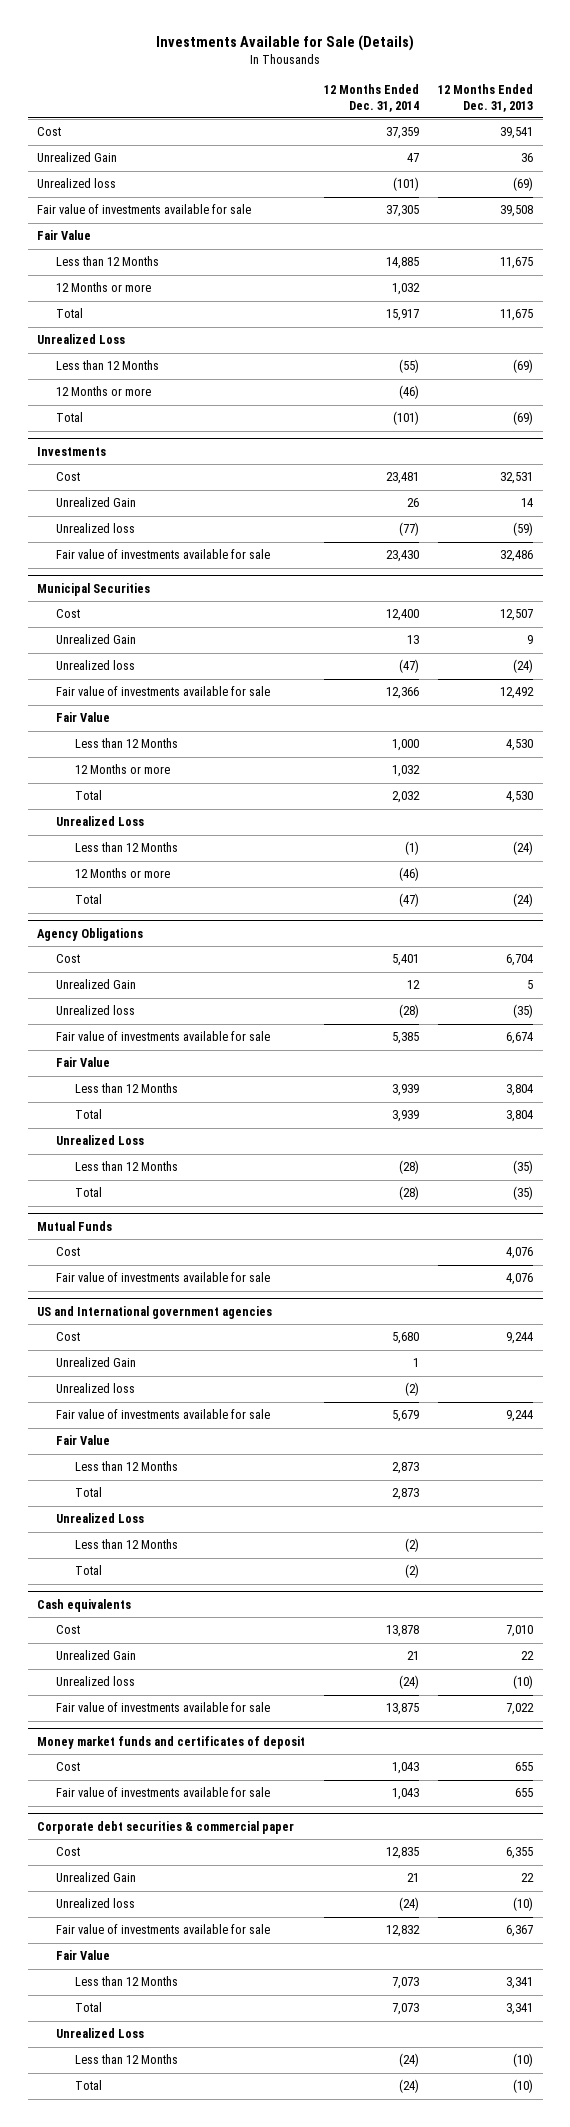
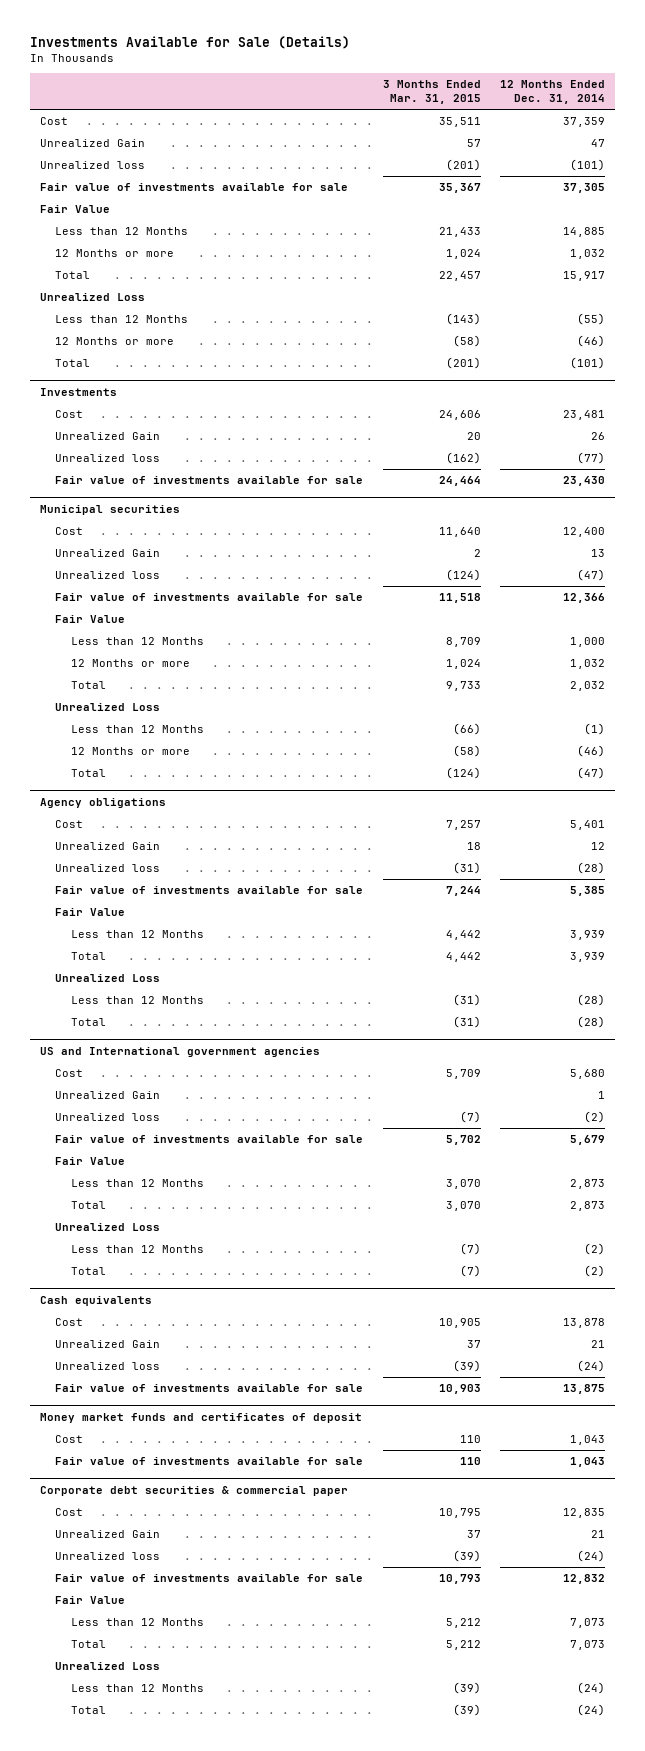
- | 12 Months Ended Dec. 31, 2014 | 12 Months Ended Dec. 31, 2013
+ | 3 Months Ended Mar. 31, 2015 | 12 Months Ended Dec. 31, 2014
- Municipal Securities
+ Municipal securities
- Agency Obligations
+ Agency obligations
- Mutual Funds
- Cost | | 4,076
- Fair value of investments available for sale | | 4,076

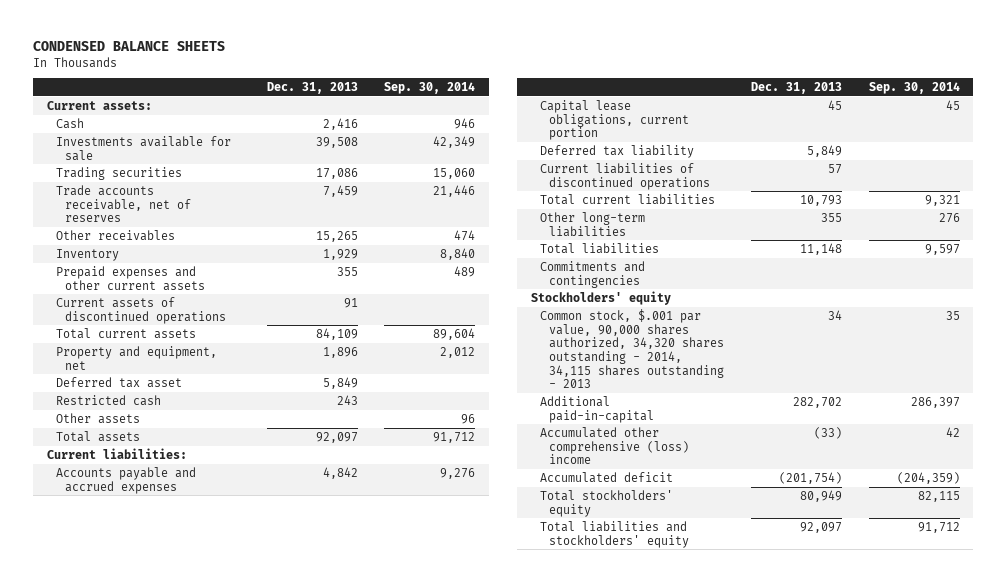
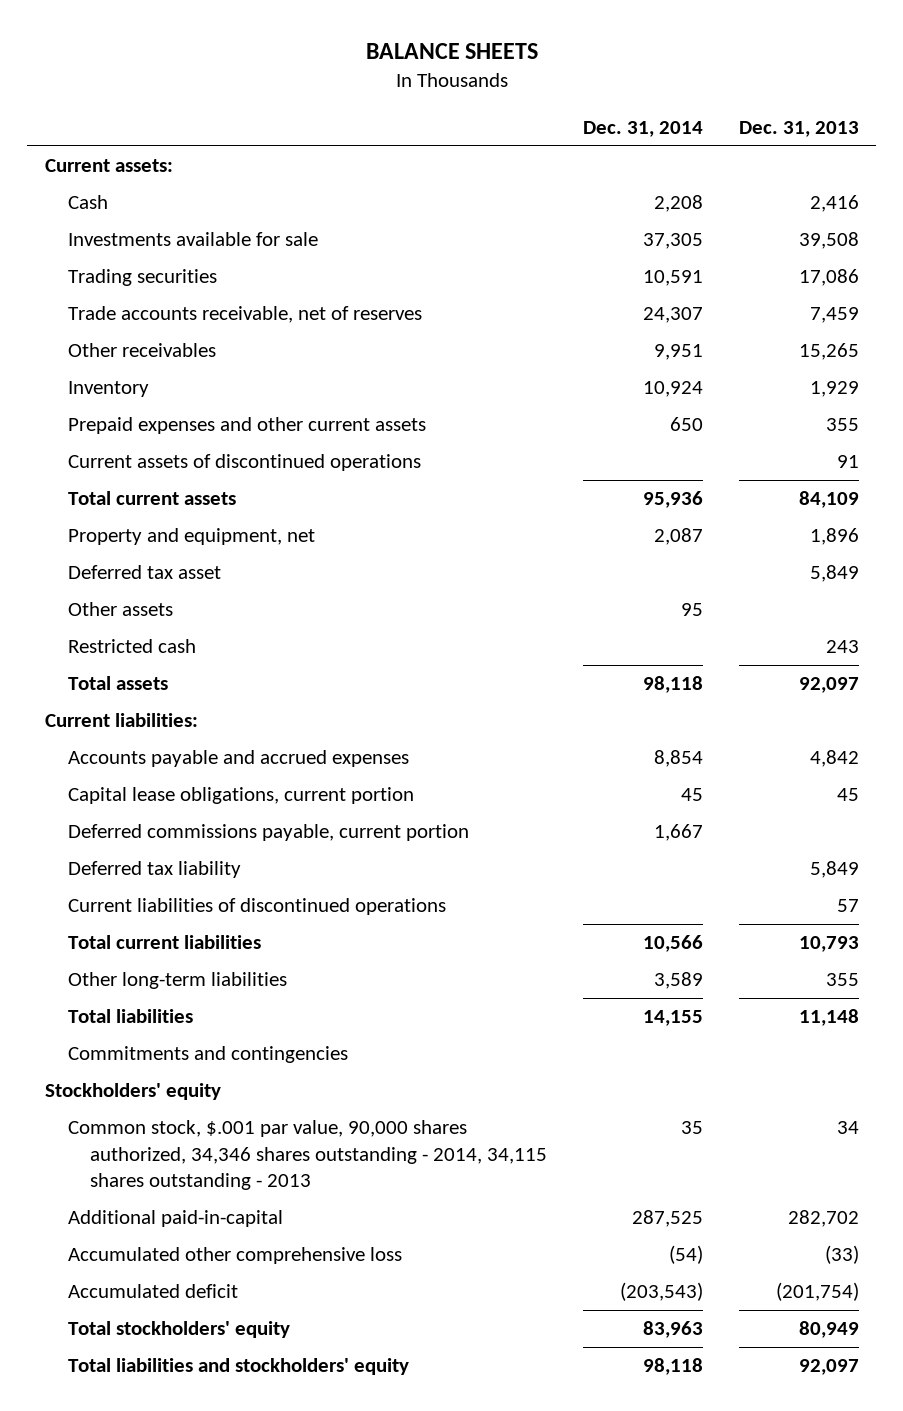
- CONDENSED BALANCE SHEETS
+ BALANCE SHEETS
- | Dec. 31, 2013 | Sep. 30, 2014
+ | Dec. 31, 2014 | Dec. 31, 2013
moved down: Restricted cash | | 243
+ Deferred commissions payable, current portion | 1,667 |
- Common stock, $.001 par value, 90,000 shares authorized, 34,320 shares outstanding - 2014, 34,115 shares outstanding - 2013 | 34 | 35
+ Common stock, $.001 par value, 90,000 shares authorized, 34,346 shares outstanding - 2014, 34,115 shares outstanding - 2013 | 35 | 34
- Accumulated other comprehensive (loss) income | (33) | 42
+ Accumulated other comprehensive loss | (54) | (33)

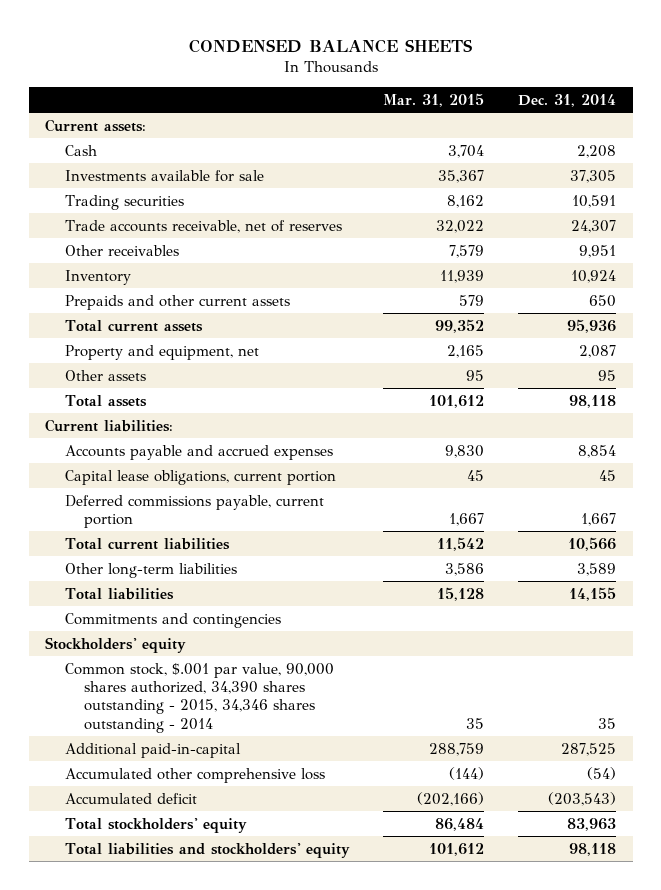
- BALANCE SHEETS
+ CONDENSED BALANCE SHEETS
- | Dec. 31, 2014 | Dec. 31, 2013
+ | Mar. 31, 2015 | Dec. 31, 2014
- Prepaid expenses and other current assets | 650 | 355
- Current assets of discontinued operations | | 91
+ Prepaids and other current assets | 579 | 650
- Deferred tax asset | | 5,849
- Restricted cash | | 243
- Deferred tax liability | | 5,849
- Current liabilities of discontinued operations | | 57
- Common stock, $.001 par value, 90,000 shares authorized, 34,346 shares outstanding - 2014, 34,115 shares outstanding - 2013 | 35 | 34
+ Common stock, $.001 par value, 90,000 shares authorized, 34,390 shares outstanding - 2015, 34,346 shares outstanding - 2014 | 35 | 35

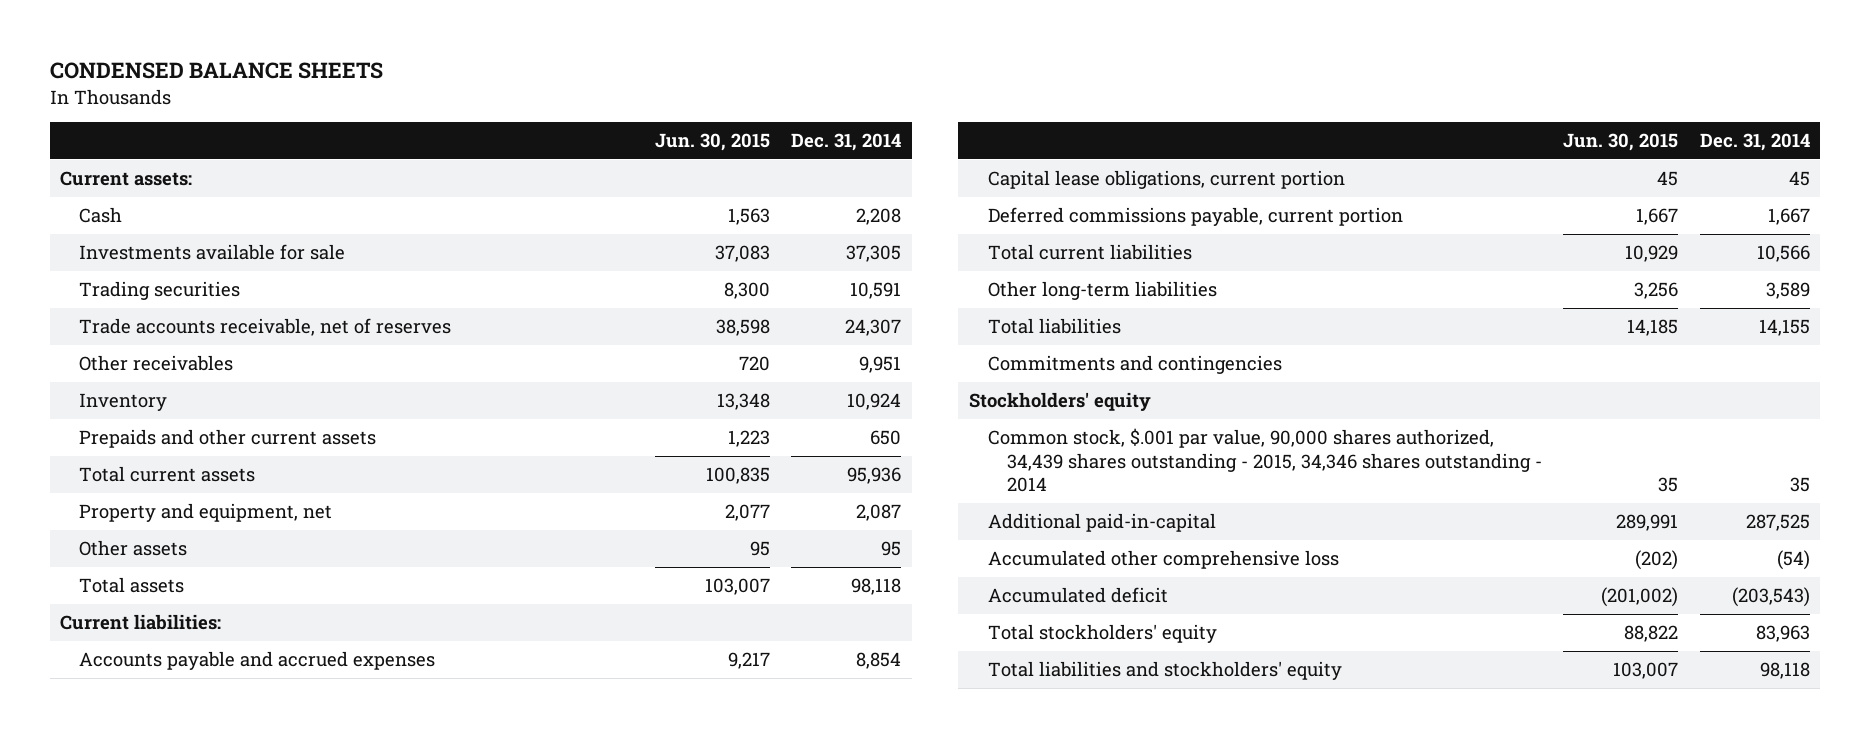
- | Mar. 31, 2015 | Dec. 31, 2014
+ | Jun. 30, 2015 | Dec. 31, 2014
- Common stock, $.001 par value, 90,000 shares authorized, 34,390 shares outstanding - 2015, 34,346 shares outstanding - 2014 | 35 | 35
+ Common stock, $.001 par value, 90,000 shares authorized, 34,439 shares outstanding - 2015, 34,346 shares outstanding - 2014 | 35 | 35

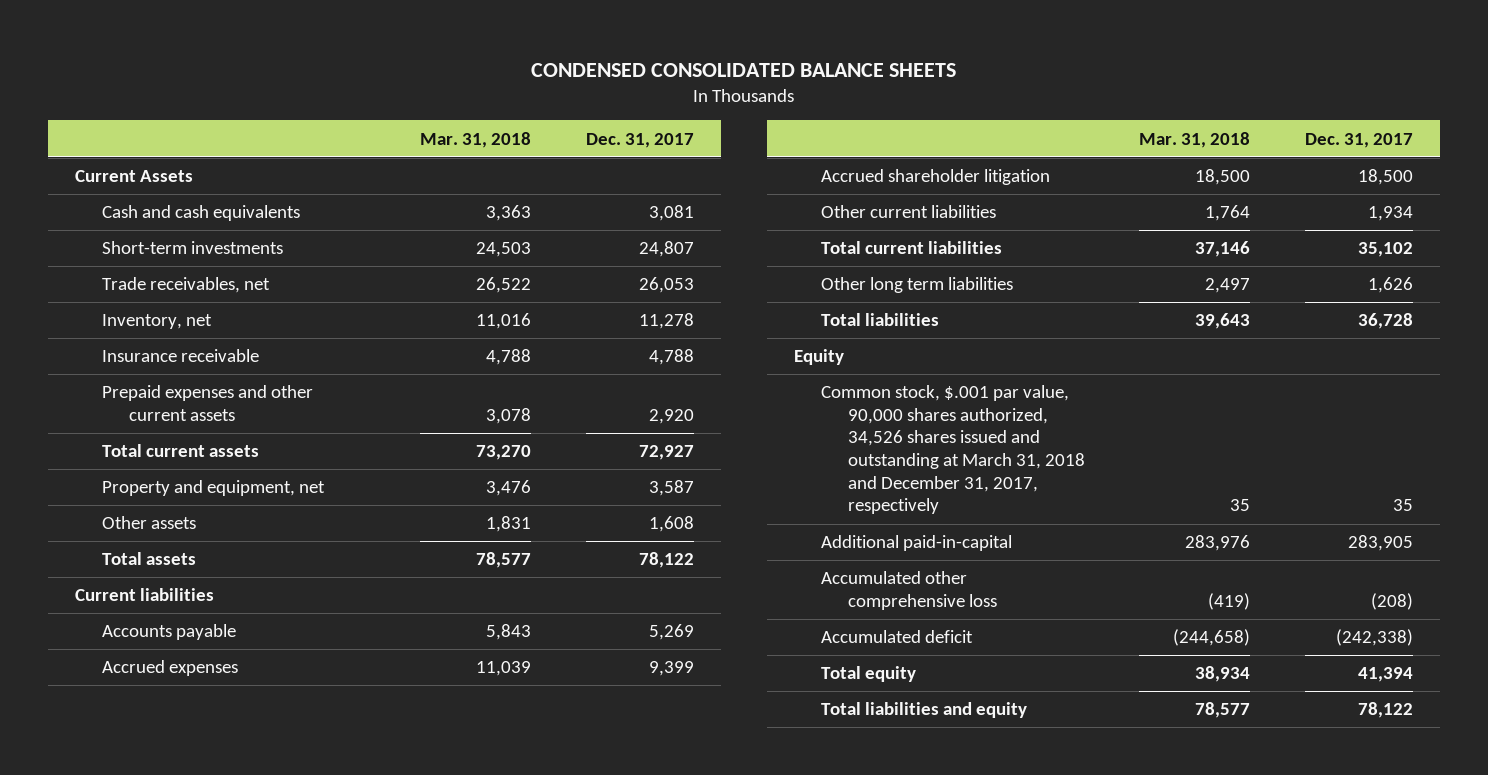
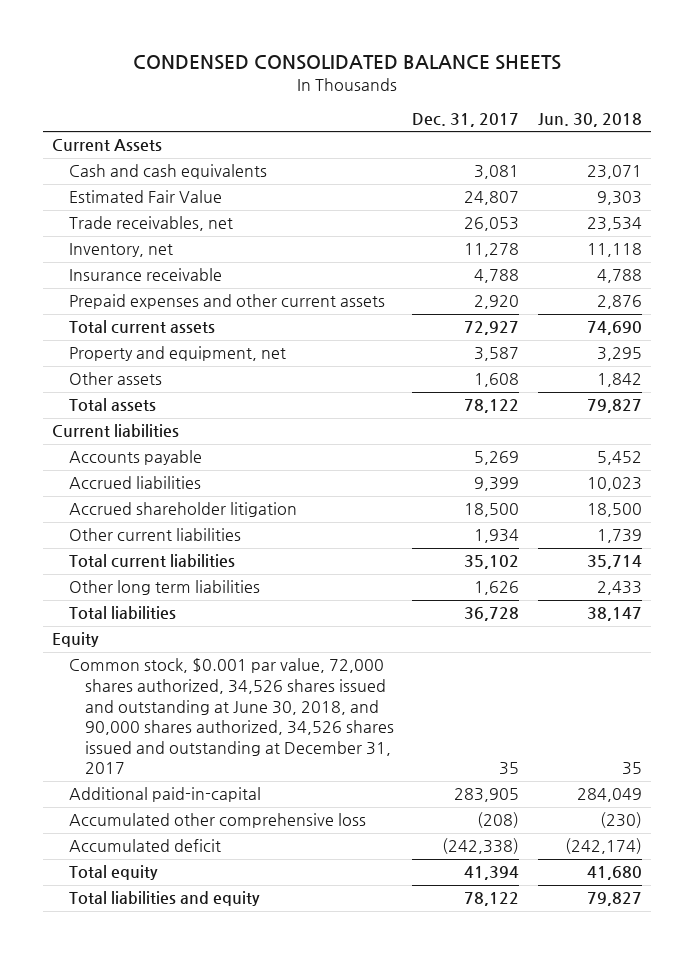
- | Mar. 31, 2018 | Dec. 31, 2017
+ | Dec. 31, 2017 | Jun. 30, 2018
- Short-term investments | 24,503 | 24,807
+ Estimated Fair Value | 24,807 | 9,303
- Accrued expenses | 11,039 | 9,399
+ Accrued liabilities | 9,399 | 10,023
- Common stock, $.001 par value, 90,000 shares authorized, 34,526 shares issued and outstanding at March 31, 2018 and December 31, 2017, respectively | 35 | 35
+ Common stock, $0.001 par value, 72,000 shares authorized, 34,526 shares issued and outstanding at June 30, 2018, and 90,000 shares authorized, 34,526 shares issued and outstanding at December 31, 2017 | 35 | 35

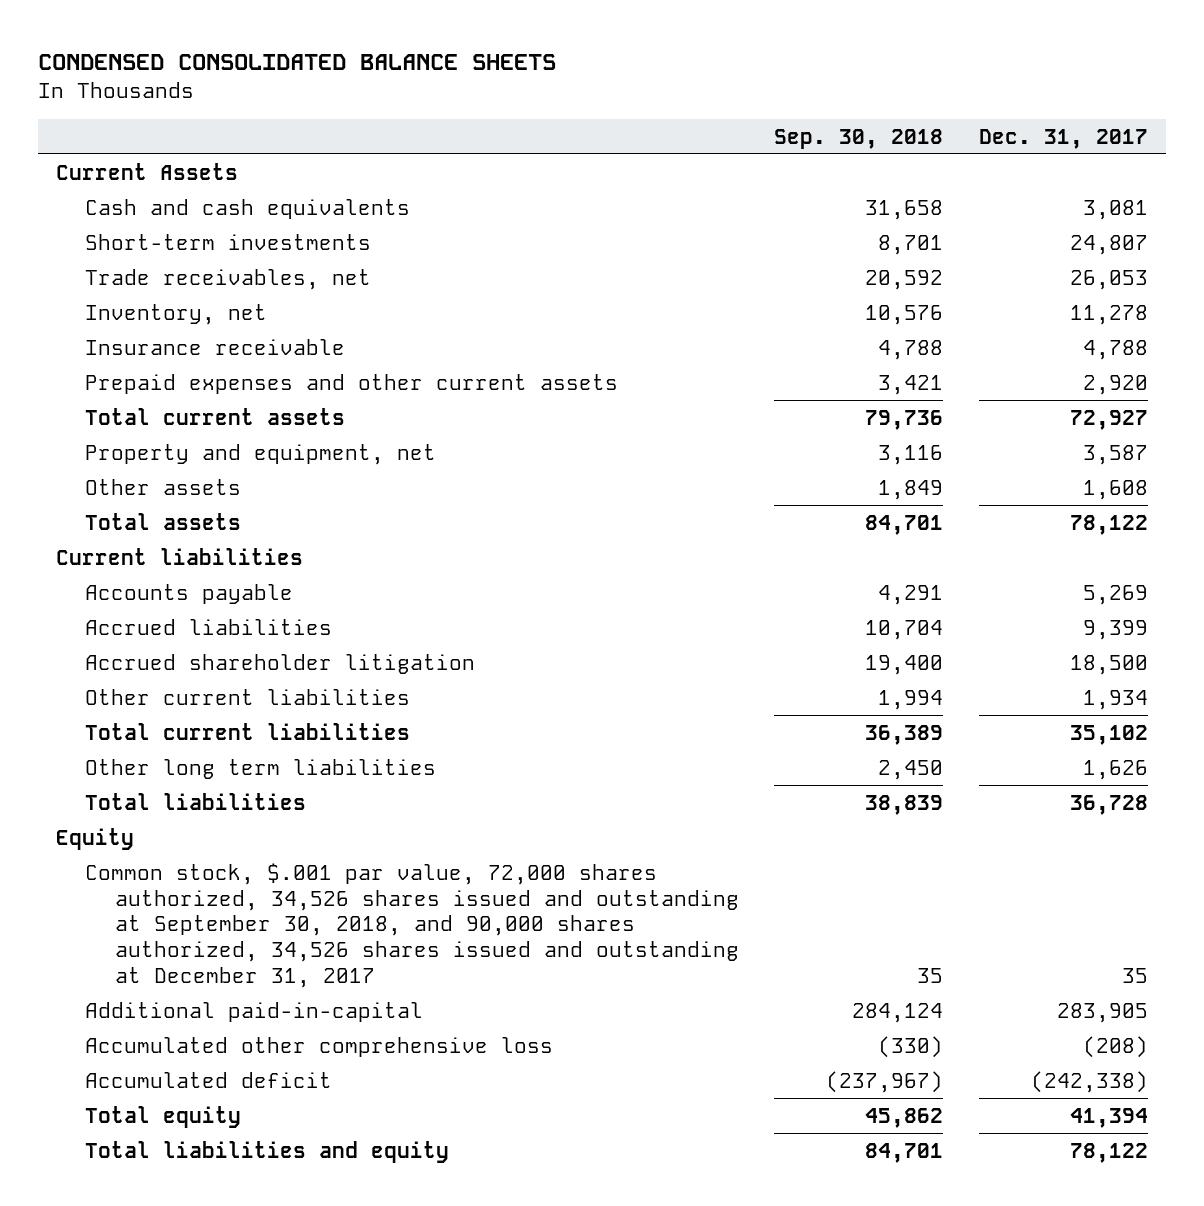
- | Dec. 31, 2017 | Jun. 30, 2018
+ | Sep. 30, 2018 | Dec. 31, 2017
- Estimated Fair Value | 24,807 | 9,303
+ Short-term investments | 8,701 | 24,807
- Common stock, $0.001 par value, 72,000 shares authorized, 34,526 shares issued and outstanding at June 30, 2018, and 90,000 shares authorized, 34,526 shares issued and outstanding at December 31, 2017 | 35 | 35
+ Common stock, $.001 par value, 72,000 shares authorized, 34,526 shares issued and outstanding at September 30, 2018, and 90,000 shares authorized, 34,526 shares issued and outstanding at December 31, 2017 | 35 | 35

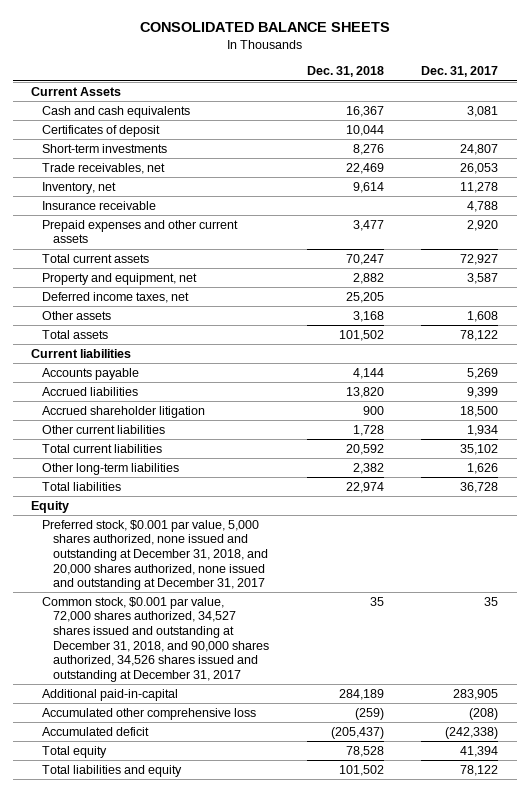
- CONDENSED CONSOLIDATED BALANCE SHEETS
+ CONSOLIDATED BALANCE SHEETS
- | Sep. 30, 2018 | Dec. 31, 2017
+ | Dec. 31, 2018 | Dec. 31, 2017
+ Certificates of deposit | 10,044 |
+ Deferred income taxes, net | 25,205 |
- Other long term liabilities | 2,450 | 1,626
+ Other long-term liabilities | 2,382 | 1,626
- Common stock, $.001 par value, 72,000 shares authorized, 34,526 shares issued and outstanding at September 30, 2018, and 90,000 shares authorized, 34,526 shares issued and outstanding at December 31, 2017 | 35 | 35
+ Preferred stock, $0.001 par value, 5,000 shares authorized, none issued and outstanding at December 31, 2018, and 20,000 shares authorized, none issued and outstanding at December 31, 2017
+ Common stock, $0.001 par value, 72,000 shares authorized, 34,527 shares issued and outstanding at December 31, 2018, and 90,000 shares authorized, 34,526 shares issued and outstanding at December 31, 2017 | 35 | 35

